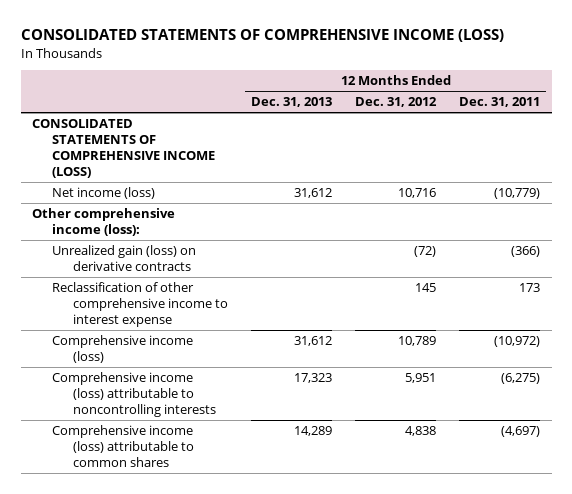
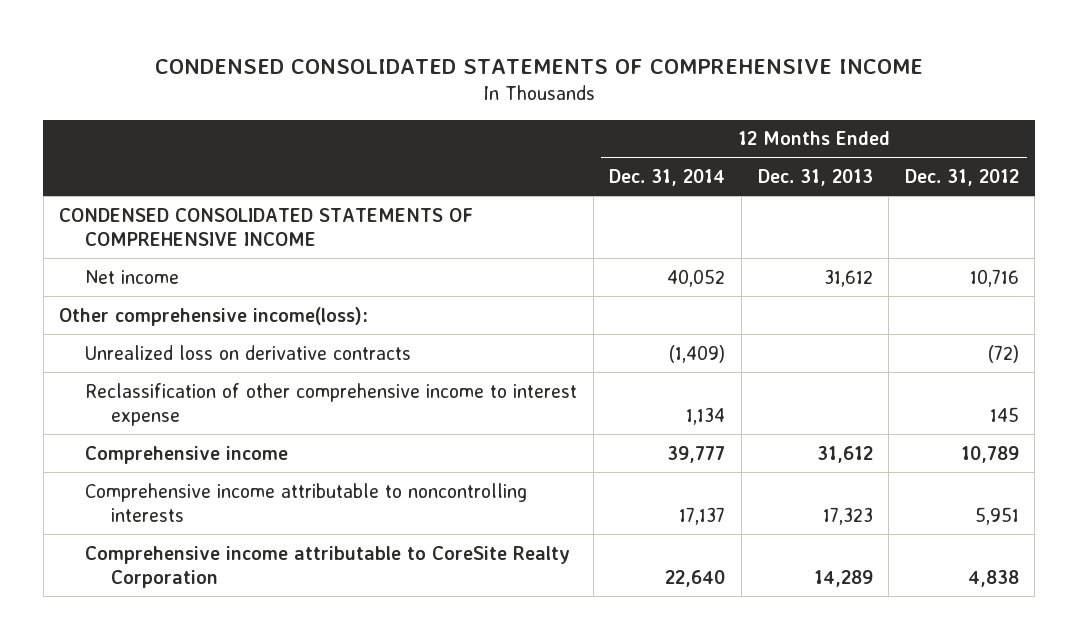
- CONSOLIDATED STATEMENTS OF COMPREHENSIVE INCOME (LOSS)
+ CONDENSED CONSOLIDATED STATEMENTS OF COMPREHENSIVE INCOME
- | 12 Months Ended Dec. 31, 2013 | 12 Months Ended Dec. 31, 2012 | 12 Months Ended Dec. 31, 2011
+ | 12 Months Ended Dec. 31, 2014 | 12 Months Ended Dec. 31, 2013 | 12 Months Ended Dec. 31, 2012
- CONSOLIDATED STATEMENTS OF COMPREHENSIVE INCOME (LOSS)
- Net income (loss) | 31,612 | 10,716 | (10,779)
- Other comprehensive income (loss):
- Unrealized gain (loss) on derivative contracts | | (72) | (366)
+ CONDENSED CONSOLIDATED STATEMENTS OF COMPREHENSIVE INCOME
+ Net income | 40,052 | 31,612 | 10,716
+ Other comprehensive income(loss):
+ Unrealized loss on derivative contracts | (1,409) | | (72)
- Comprehensive income (loss) | 31,612 | 10,789 | (10,972)
- Comprehensive income (loss) attributable to noncontrolling interests | 17,323 | 5,951 | (6,275)
- Comprehensive income (loss) attributable to common shares | 14,289 | 4,838 | (4,697)
+ Comprehensive income | 39,777 | 31,612 | 10,789
+ Comprehensive income attributable to noncontrolling interests | 17,137 | 17,323 | 5,951
+ Comprehensive income attributable to CoreSite Realty Corporation | 22,640 | 14,289 | 4,838

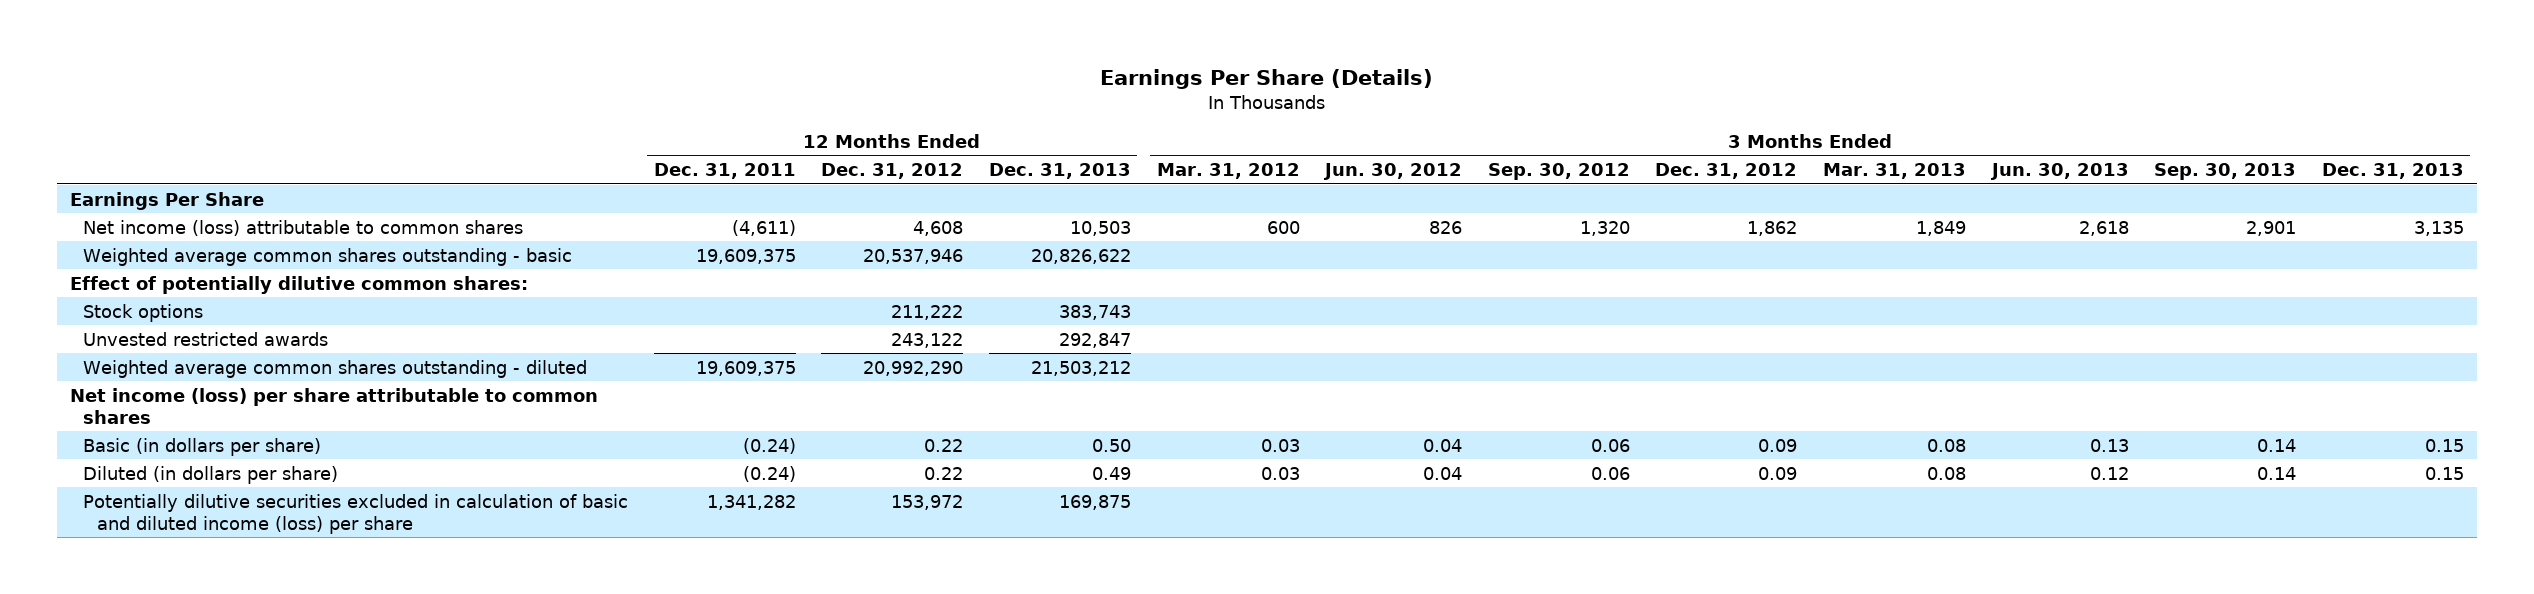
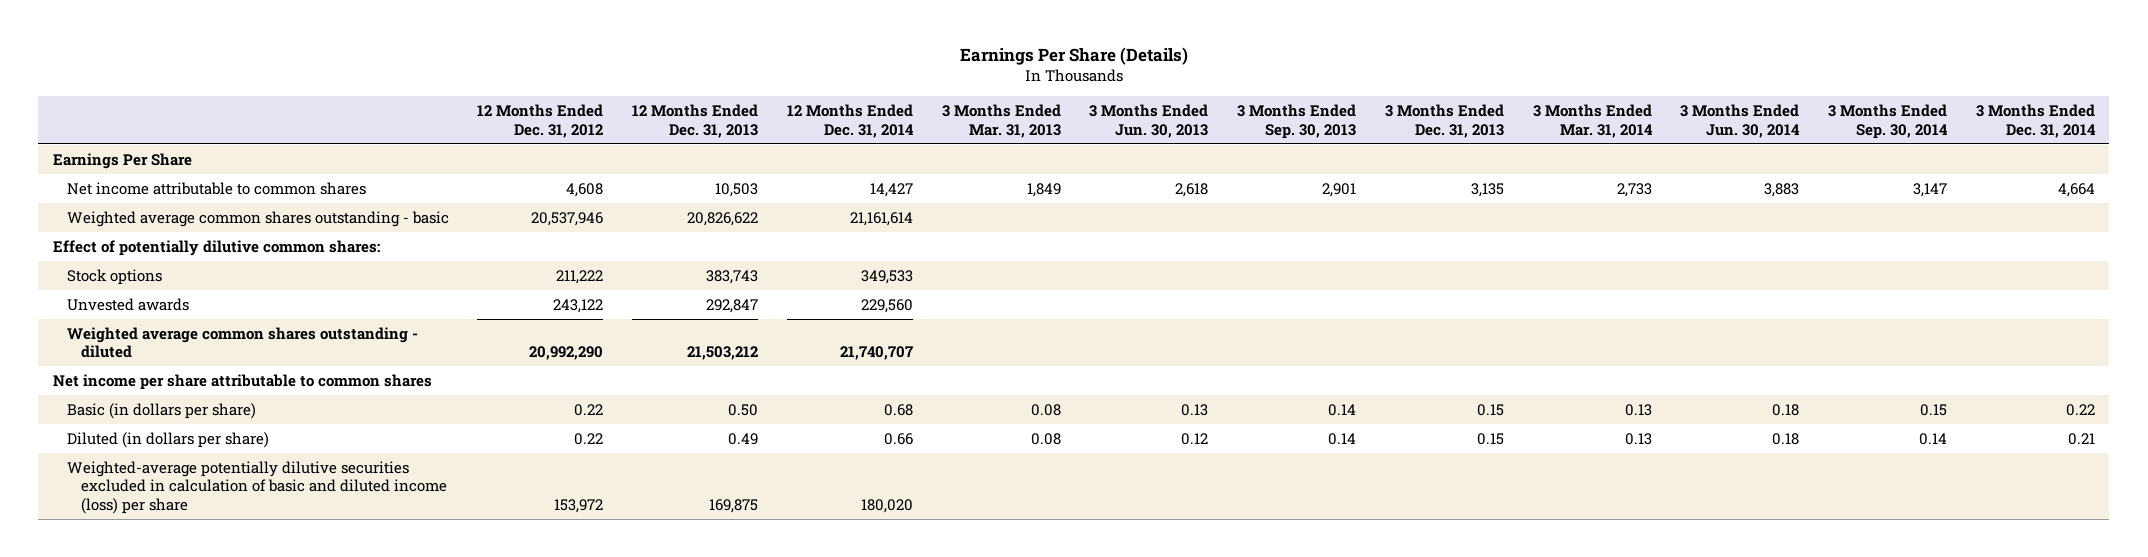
- | 12 Months Ended Dec. 31, 2011 | 12 Months Ended Dec. 31, 2012 | 12 Months Ended Dec. 31, 2013 | 3 Months Ended Mar. 31, 2012 | 3 Months Ended Jun. 30, 2012 | 3 Months Ended Sep. 30, 2012 | 3 Months Ended Dec. 31, 2012 | 3 Months Ended Mar. 31, 2013 | 3 Months Ended Jun. 30, 2013 | 3 Months Ended Sep. 30, 2013 | 3 Months Ended Dec. 31, 2013
+ | 12 Months Ended Dec. 31, 2012 | 12 Months Ended Dec. 31, 2013 | 12 Months Ended Dec. 31, 2014 | 3 Months Ended Mar. 31, 2013 | 3 Months Ended Jun. 30, 2013 | 3 Months Ended Sep. 30, 2013 | 3 Months Ended Dec. 31, 2013 | 3 Months Ended Mar. 31, 2014 | 3 Months Ended Jun. 30, 2014 | 3 Months Ended Sep. 30, 2014 | 3 Months Ended Dec. 31, 2014
- Net income (loss) attributable to common shares | (4,611) | 4,608 | 10,503 | 600 | 826 | 1,320 | 1,862 | 1,849 | 2,618 | 2,901 | 3,135
+ Net income attributable to common shares | 4,608 | 10,503 | 14,427 | 1,849 | 2,618 | 2,901 | 3,135 | 2,733 | 3,883 | 3,147 | 4,664
- Unvested restricted awards | | 243,122 | 292,847 | | | | | | | |
+ Unvested awards | 243,122 | 292,847 | 229,560 | | | | | | | |
- Net income (loss) per share attributable to common shares
+ Net income per share attributable to common shares
- Potentially dilutive securities excluded in calculation of basic and diluted income (loss) per share | 1,341,282 | 153,972 | 169,875 | | | | | | | |
+ Weighted-average potentially dilutive securities excluded in calculation of basic and diluted income (loss) per share | 153,972 | 169,875 | 180,020 | | | | | | | |

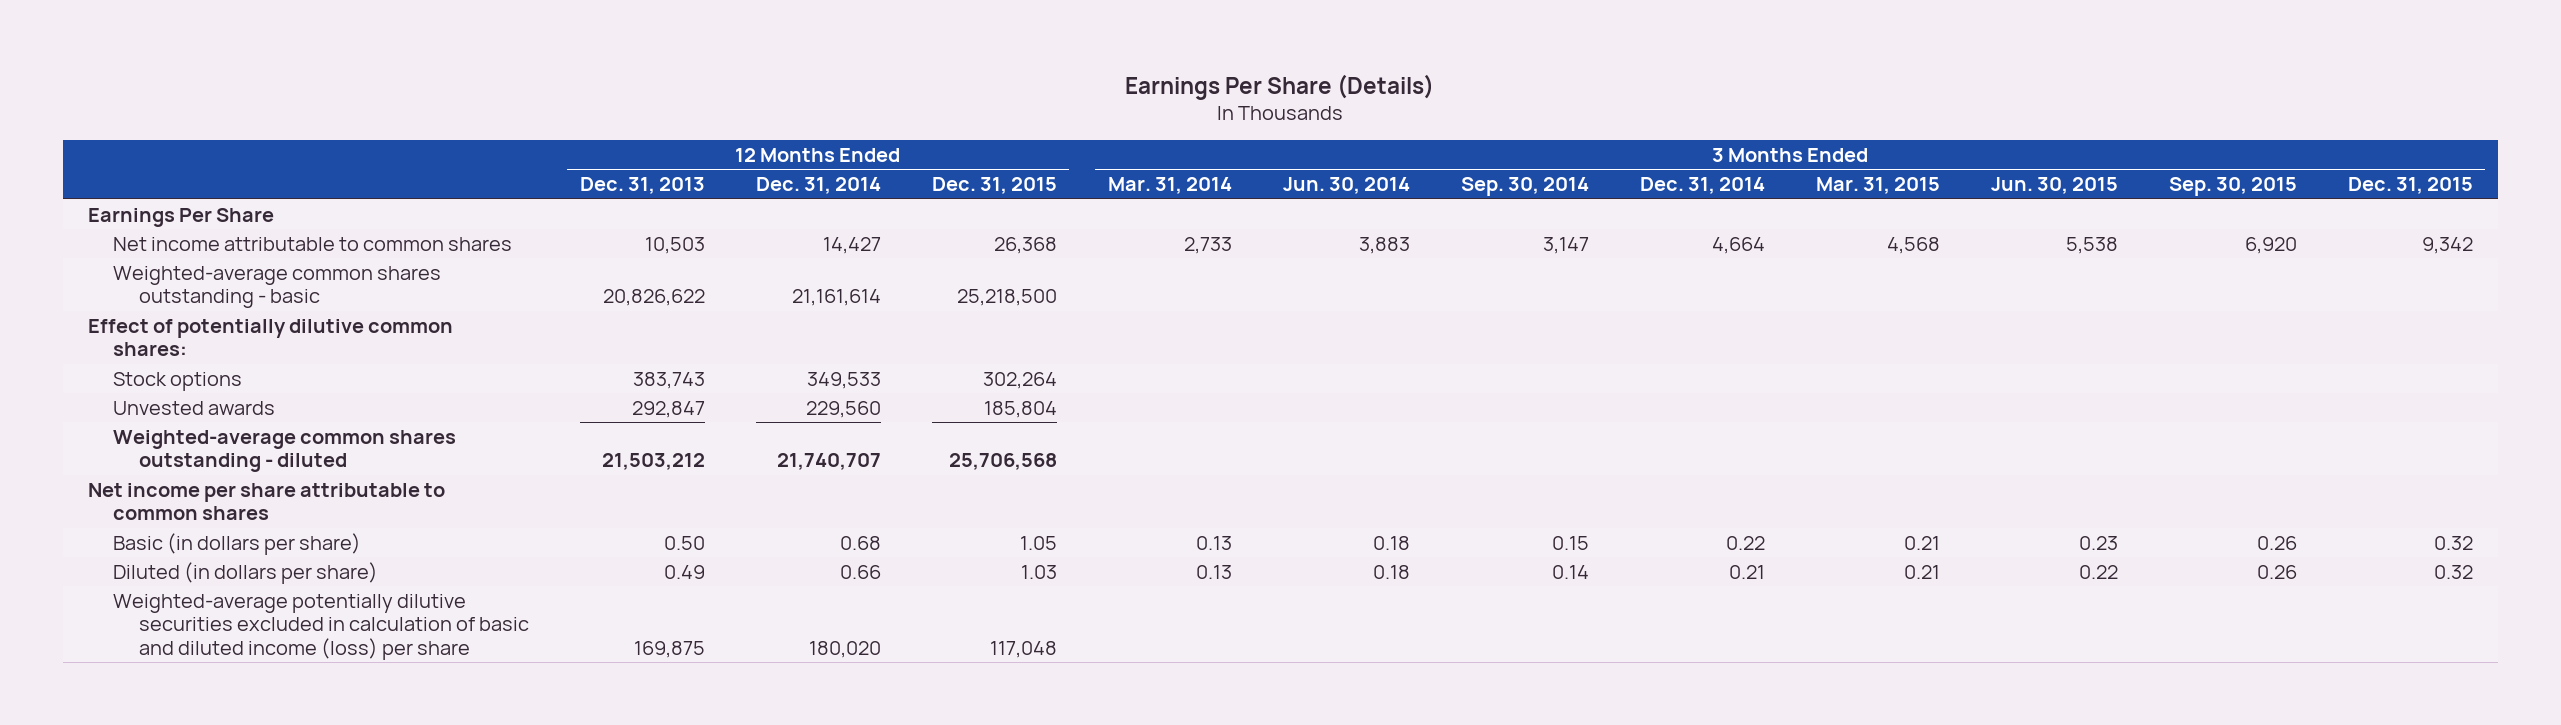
- | 12 Months Ended Dec. 31, 2012 | 12 Months Ended Dec. 31, 2013 | 12 Months Ended Dec. 31, 2014 | 3 Months Ended Mar. 31, 2013 | 3 Months Ended Jun. 30, 2013 | 3 Months Ended Sep. 30, 2013 | 3 Months Ended Dec. 31, 2013 | 3 Months Ended Mar. 31, 2014 | 3 Months Ended Jun. 30, 2014 | 3 Months Ended Sep. 30, 2014 | 3 Months Ended Dec. 31, 2014
+ | 12 Months Ended Dec. 31, 2013 | 12 Months Ended Dec. 31, 2014 | 12 Months Ended Dec. 31, 2015 | 3 Months Ended Mar. 31, 2014 | 3 Months Ended Jun. 30, 2014 | 3 Months Ended Sep. 30, 2014 | 3 Months Ended Dec. 31, 2014 | 3 Months Ended Mar. 31, 2015 | 3 Months Ended Jun. 30, 2015 | 3 Months Ended Sep. 30, 2015 | 3 Months Ended Dec. 31, 2015
- Weighted average common shares outstanding - basic | 20,537,946 | 20,826,622 | 21,161,614 | | | | | | | |
+ Weighted-average common shares outstanding - basic | 20,826,622 | 21,161,614 | 25,218,500 | | | | | | | |
- Weighted average common shares outstanding - diluted | 20,992,290 | 21,503,212 | 21,740,707 | | | | | | | |
+ Weighted-average common shares outstanding - diluted | 21,503,212 | 21,740,707 | 25,706,568 | | | | | | | |

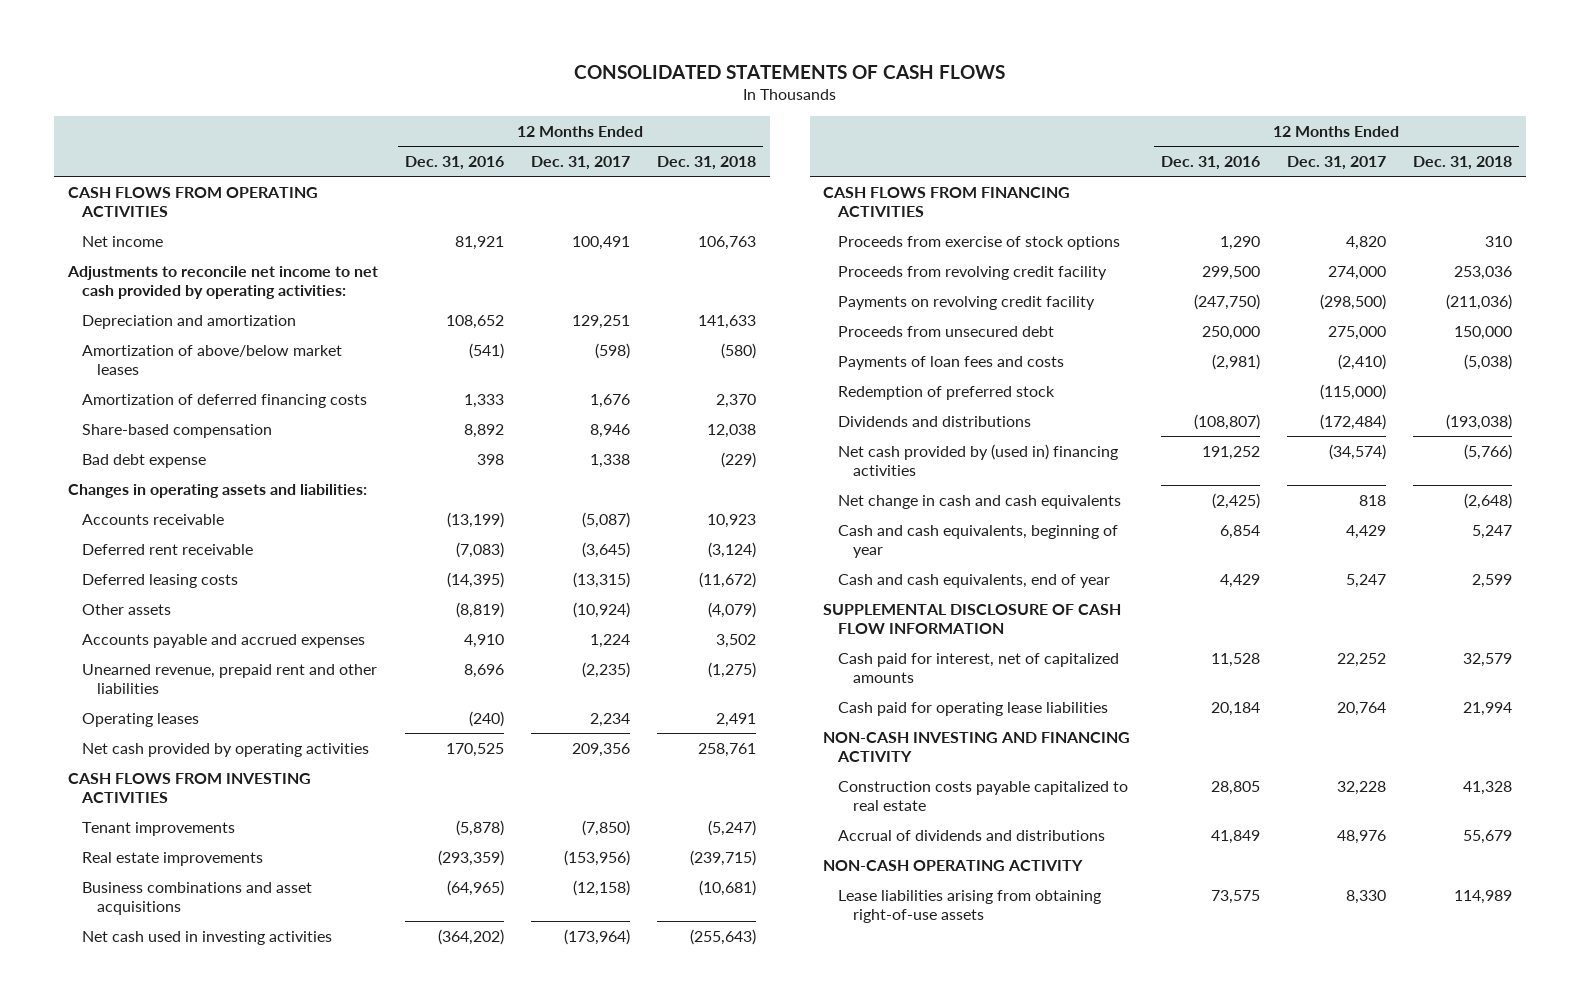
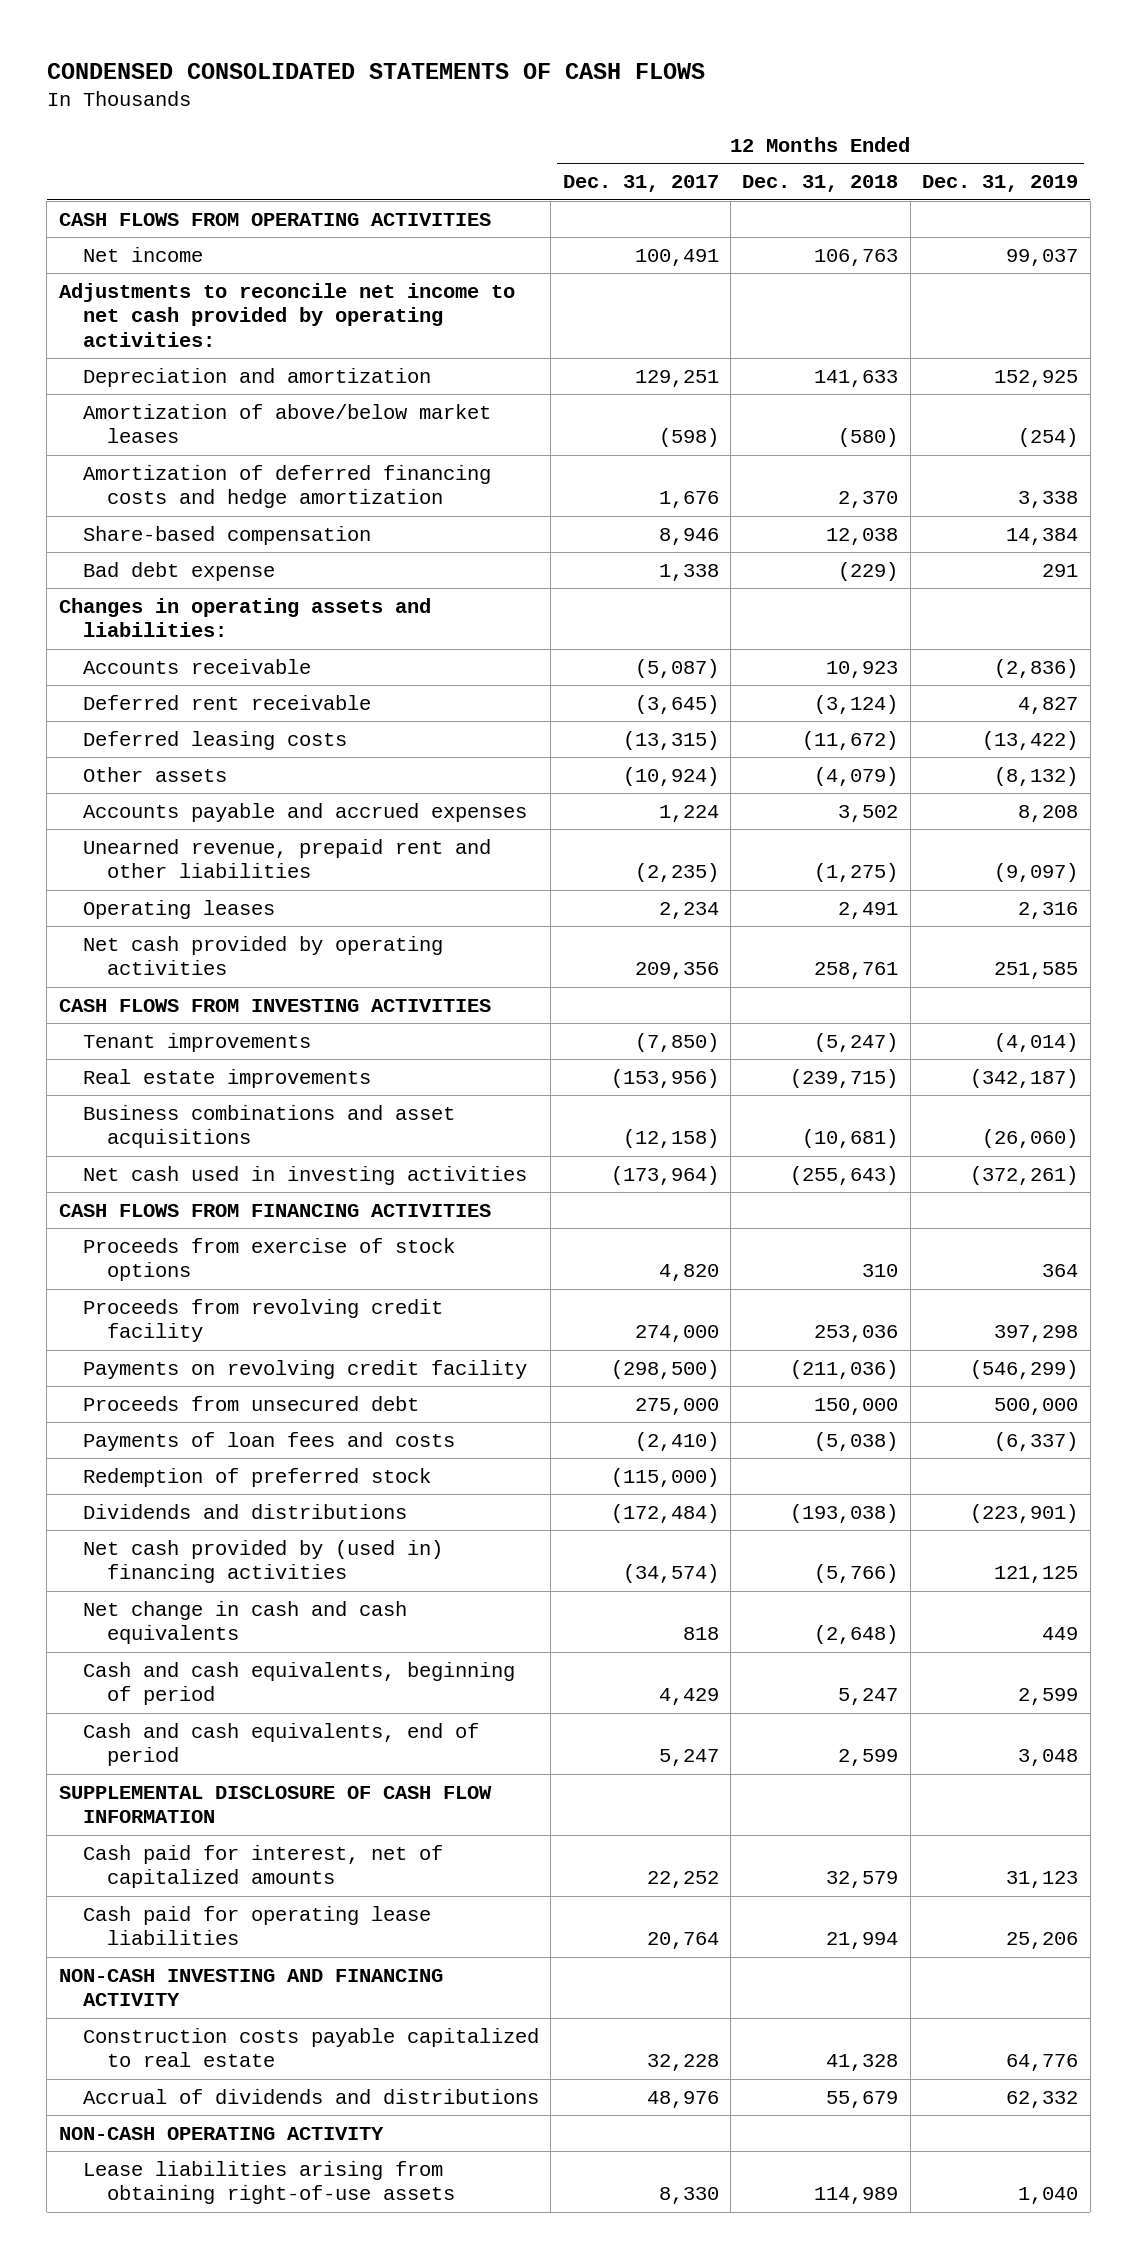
- CONSOLIDATED STATEMENTS OF CASH FLOWS
+ CONDENSED CONSOLIDATED STATEMENTS OF CASH FLOWS
- | 12 Months Ended Dec. 31, 2016 | 12 Months Ended Dec. 31, 2017 | 12 Months Ended Dec. 31, 2018
+ | 12 Months Ended Dec. 31, 2017 | 12 Months Ended Dec. 31, 2018 | 12 Months Ended Dec. 31, 2019
- Amortization of deferred financing costs | 1,333 | 1,676 | 2,370
+ Amortization of deferred financing costs and hedge amortization | 1,676 | 2,370 | 3,338
- Cash and cash equivalents, beginning of year | 6,854 | 4,429 | 5,247
- Cash and cash equivalents, end of year | 4,429 | 5,247 | 2,599
+ Cash and cash equivalents, beginning of period | 4,429 | 5,247 | 2,599
+ Cash and cash equivalents, end of period | 5,247 | 2,599 | 3,048

